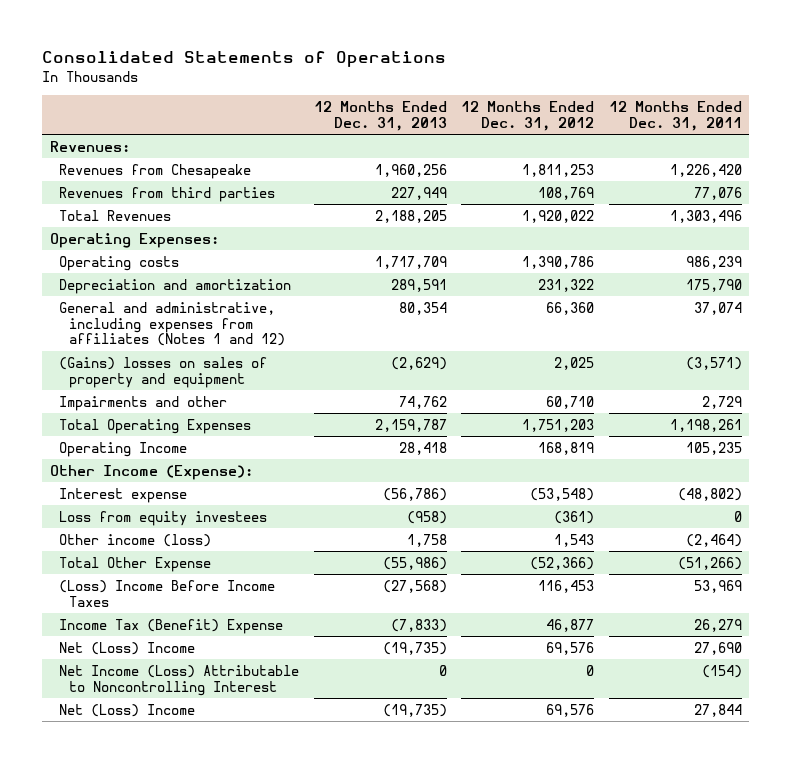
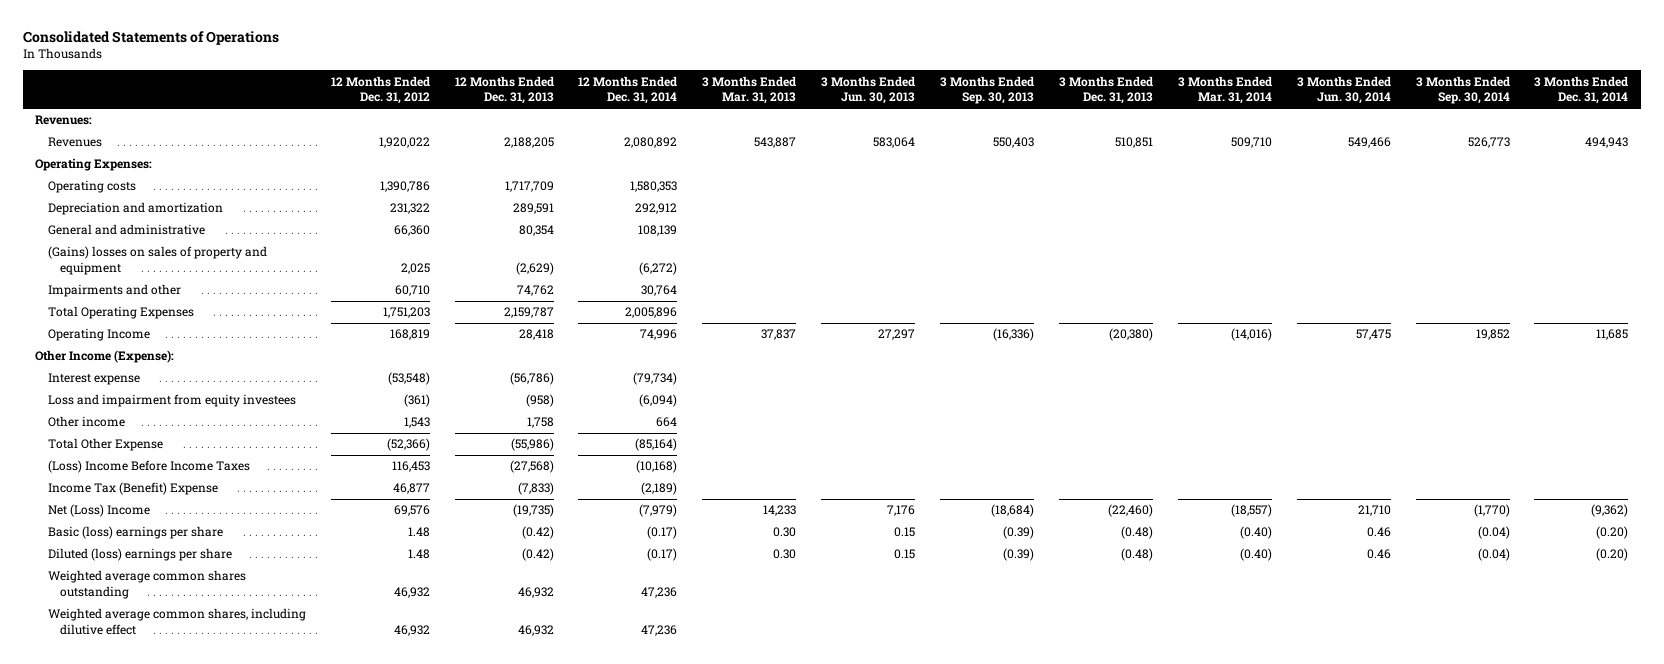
- | 12 Months Ended Dec. 31, 2013 | 12 Months Ended Dec. 31, 2012 | 12 Months Ended Dec. 31, 2011
+ | 12 Months Ended Dec. 31, 2012 | 12 Months Ended Dec. 31, 2013 | 12 Months Ended Dec. 31, 2014 | 3 Months Ended Mar. 31, 2013 | 3 Months Ended Jun. 30, 2013 | 3 Months Ended Sep. 30, 2013 | 3 Months Ended Dec. 31, 2013 | 3 Months Ended Mar. 31, 2014 | 3 Months Ended Jun. 30, 2014 | 3 Months Ended Sep. 30, 2014 | 3 Months Ended Dec. 31, 2014
- Revenues from Chesapeake | 1,960,256 | 1,811,253 | 1,226,420
- Revenues from third parties | 227,949 | 108,769 | 77,076
- Total Revenues | 2,188,205 | 1,920,022 | 1,303,496
+ Revenues | 1,920,022 | 2,188,205 | 2,080,892 | 543,887 | 583,064 | 550,403 | 510,851 | 509,710 | 549,466 | 526,773 | 494,943
- General and administrative, including expenses from affiliates (Notes 1 and 12) | 80,354 | 66,360 | 37,074
+ General and administrative | 66,360 | 80,354 | 108,139 | | | | | | | |
- Loss from equity investees | (958) | (361) | 0
- Other income (loss) | 1,758 | 1,543 | (2,464)
+ Loss and impairment from equity investees | (361) | (958) | (6,094) | | | | | | | |
+ Other income | 1,543 | 1,758 | 664 | | | | | | | |
- Net Income (Loss) Attributable to Noncontrolling Interest | 0 | 0 | (154)
- Net (Loss) Income | (19,735) | 69,576 | 27,844
+ Basic (loss) earnings per share | 1.48 | (0.42) | (0.17) | 0.30 | 0.15 | (0.39) | (0.48) | (0.40) | 0.46 | (0.04) | (0.20)
+ Diluted (loss) earnings per share | 1.48 | (0.42) | (0.17) | 0.30 | 0.15 | (0.39) | (0.48) | (0.40) | 0.46 | (0.04) | (0.20)
+ Weighted average common shares outstanding | 46,932 | 46,932 | 47,236 | | | | | | | |
+ Weighted average common shares, including dilutive effect | 46,932 | 46,932 | 47,236 | | | | | | | |

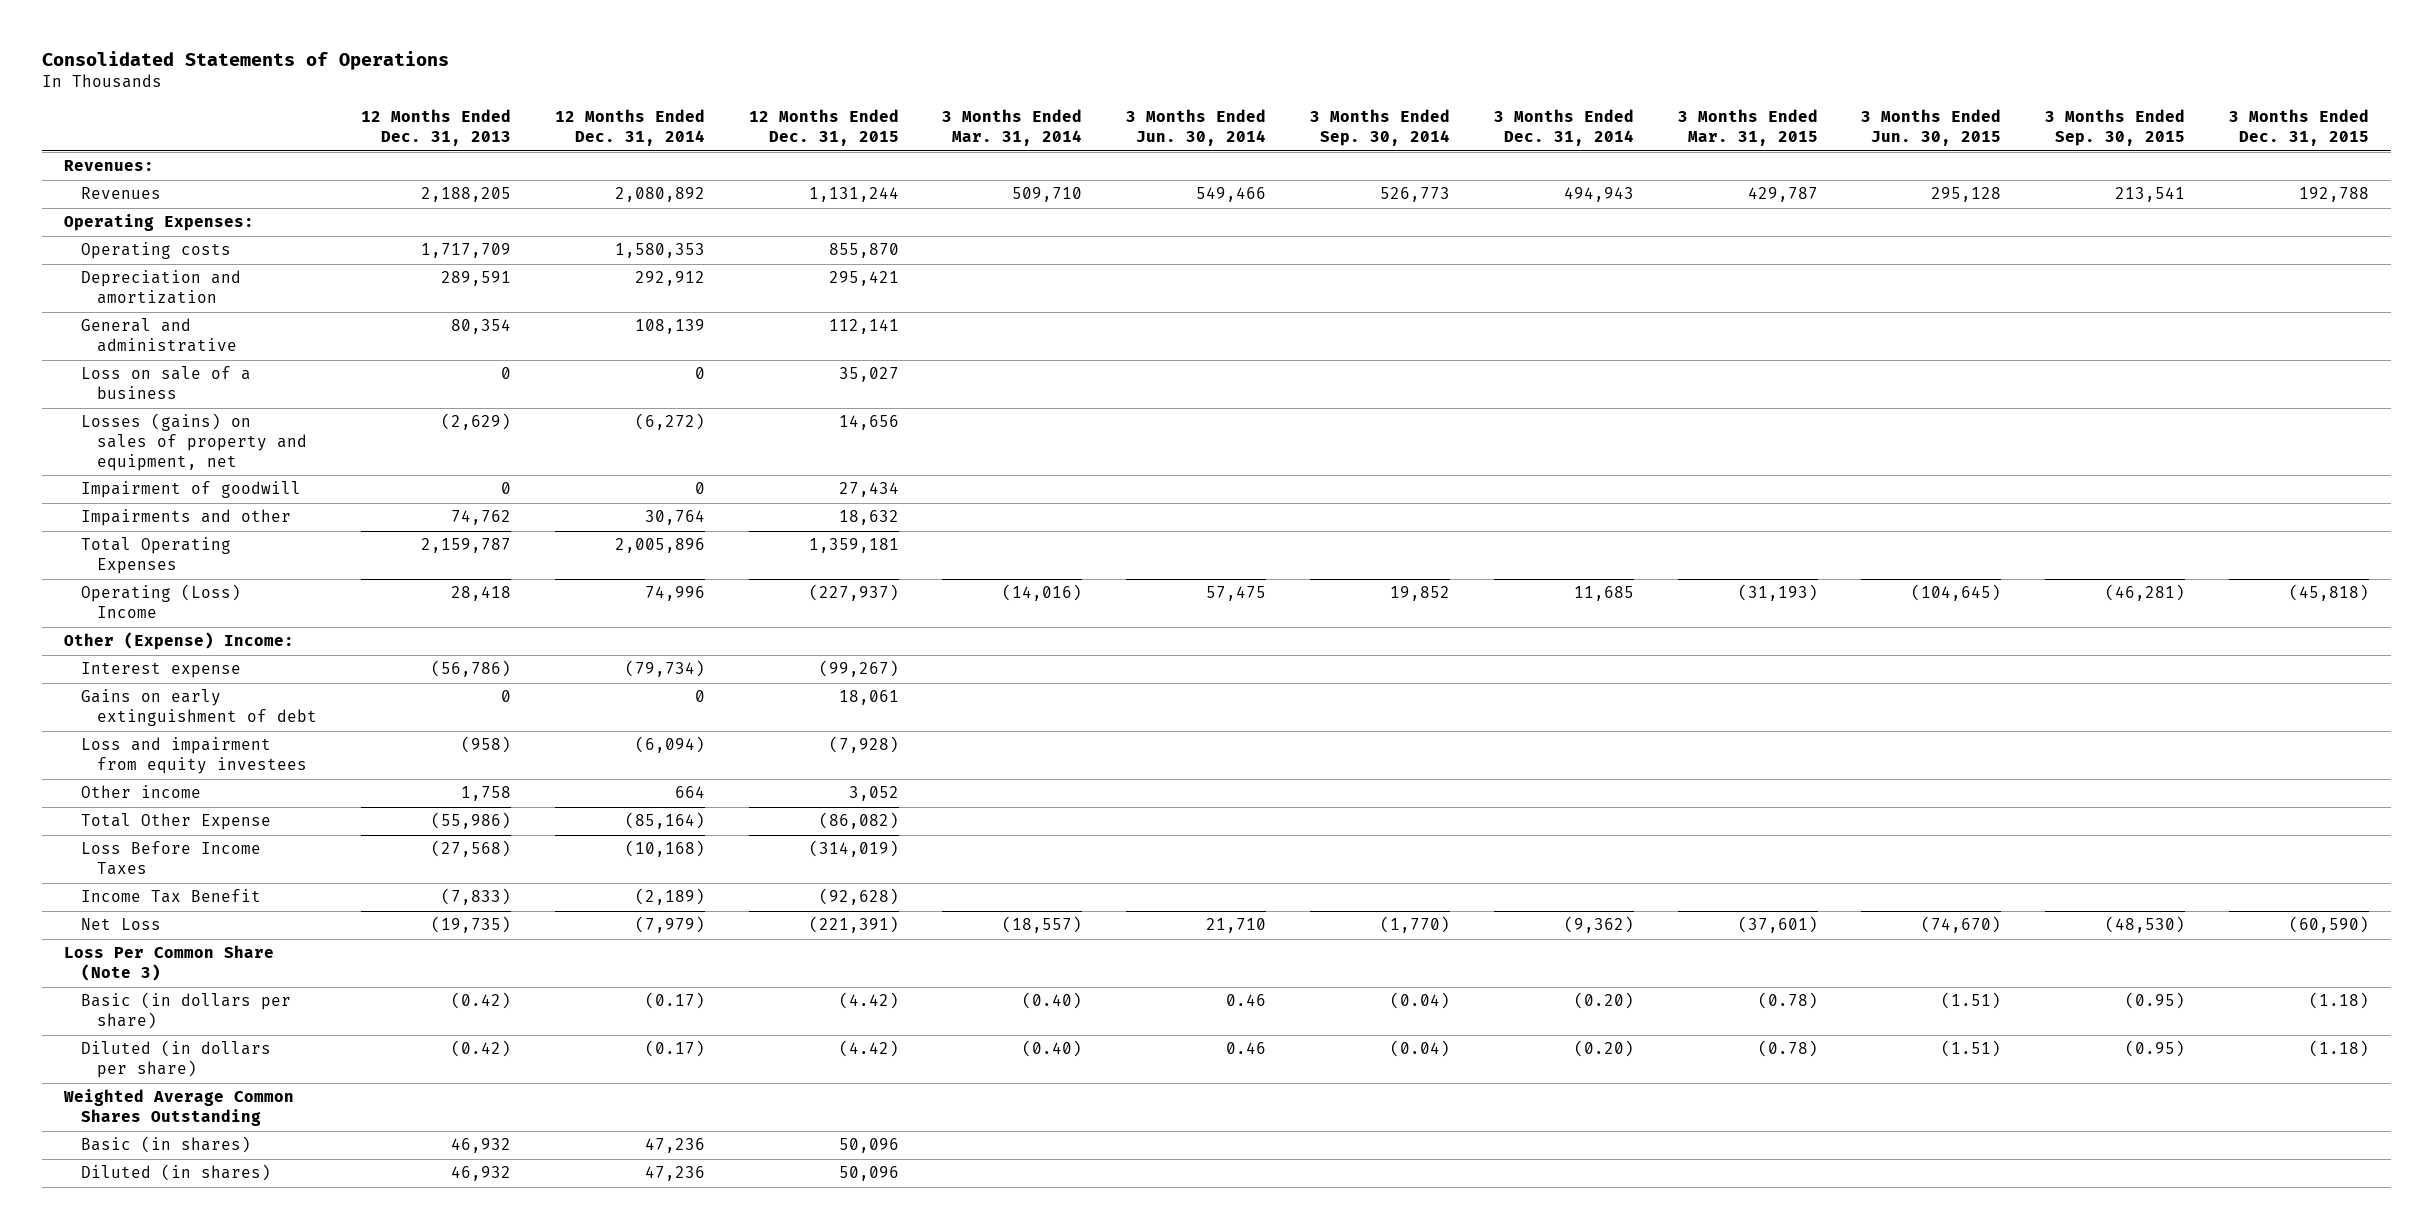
- | 12 Months Ended Dec. 31, 2012 | 12 Months Ended Dec. 31, 2013 | 12 Months Ended Dec. 31, 2014 | 3 Months Ended Mar. 31, 2013 | 3 Months Ended Jun. 30, 2013 | 3 Months Ended Sep. 30, 2013 | 3 Months Ended Dec. 31, 2013 | 3 Months Ended Mar. 31, 2014 | 3 Months Ended Jun. 30, 2014 | 3 Months Ended Sep. 30, 2014 | 3 Months Ended Dec. 31, 2014
+ | 12 Months Ended Dec. 31, 2013 | 12 Months Ended Dec. 31, 2014 | 12 Months Ended Dec. 31, 2015 | 3 Months Ended Mar. 31, 2014 | 3 Months Ended Jun. 30, 2014 | 3 Months Ended Sep. 30, 2014 | 3 Months Ended Dec. 31, 2014 | 3 Months Ended Mar. 31, 2015 | 3 Months Ended Jun. 30, 2015 | 3 Months Ended Sep. 30, 2015 | 3 Months Ended Dec. 31, 2015
- (Gains) losses on sales of property and equipment | 2,025 | (2,629) | (6,272) | | | | | | | |
+ Loss on sale of a business | 0 | 0 | 35,027 | | | | | | | |
+ Losses (gains) on sales of property and equipment, net | (2,629) | (6,272) | 14,656 | | | | | | | |
+ Impairment of goodwill | 0 | 0 | 27,434 | | | | | | | |
- Operating Income | 168,819 | 28,418 | 74,996 | 37,837 | 27,297 | (16,336) | (20,380) | (14,016) | 57,475 | 19,852 | 11,685
- Other Income (Expense):
+ Operating (Loss) Income | 28,418 | 74,996 | (227,937) | (14,016) | 57,475 | 19,852 | 11,685 | (31,193) | (104,645) | (46,281) | (45,818)
+ Other (Expense) Income:
+ Gains on early extinguishment of debt | 0 | 0 | 18,061 | | | | | | | |
- (Loss) Income Before Income Taxes | 116,453 | (27,568) | (10,168) | | | | | | | |
- Income Tax (Benefit) Expense | 46,877 | (7,833) | (2,189) | | | | | | | |
- Net (Loss) Income | 69,576 | (19,735) | (7,979) | 14,233 | 7,176 | (18,684) | (22,460) | (18,557) | 21,710 | (1,770) | (9,362)
- Basic (loss) earnings per share | 1.48 | (0.42) | (0.17) | 0.30 | 0.15 | (0.39) | (0.48) | (0.40) | 0.46 | (0.04) | (0.20)
- Diluted (loss) earnings per share | 1.48 | (0.42) | (0.17) | 0.30 | 0.15 | (0.39) | (0.48) | (0.40) | 0.46 | (0.04) | (0.20)
- Weighted average common shares outstanding | 46,932 | 46,932 | 47,236 | | | | | | | |
- Weighted average common shares, including dilutive effect | 46,932 | 46,932 | 47,236 | | | | | | | |
+ Loss Before Income Taxes | (27,568) | (10,168) | (314,019) | | | | | | | |
+ Income Tax Benefit | (7,833) | (2,189) | (92,628) | | | | | | | |
+ Net Loss | (19,735) | (7,979) | (221,391) | (18,557) | 21,710 | (1,770) | (9,362) | (37,601) | (74,670) | (48,530) | (60,590)
+ Loss Per Common Share (Note 3)
+ Basic (in dollars per share) | (0.42) | (0.17) | (4.42) | (0.40) | 0.46 | (0.04) | (0.20) | (0.78) | (1.51) | (0.95) | (1.18)
+ Diluted (in dollars per share) | (0.42) | (0.17) | (4.42) | (0.40) | 0.46 | (0.04) | (0.20) | (0.78) | (1.51) | (0.95) | (1.18)
+ Weighted Average Common Shares Outstanding
+ Basic (in shares) | 46,932 | 47,236 | 50,096 | | | | | | | |
+ Diluted (in shares) | 46,932 | 47,236 | 50,096 | | | | | | | |

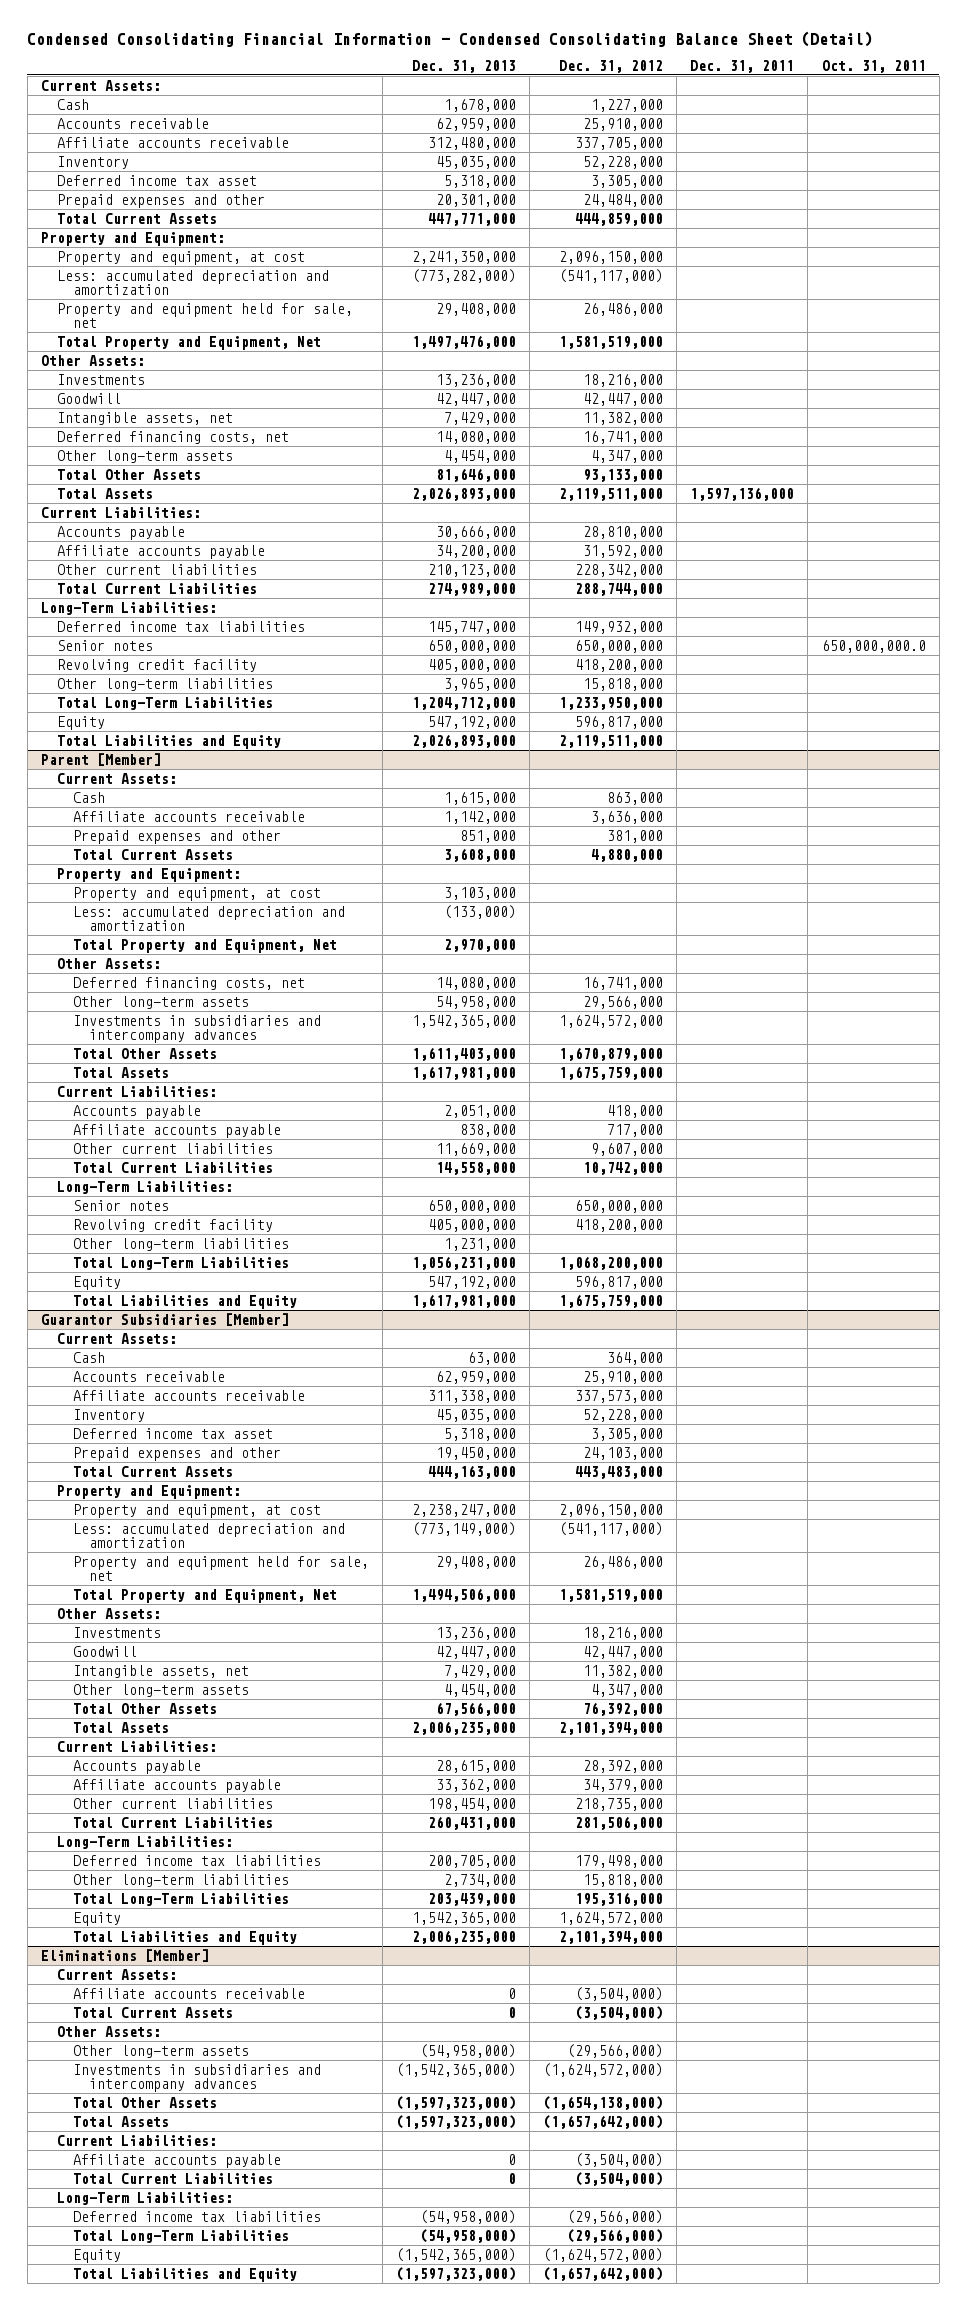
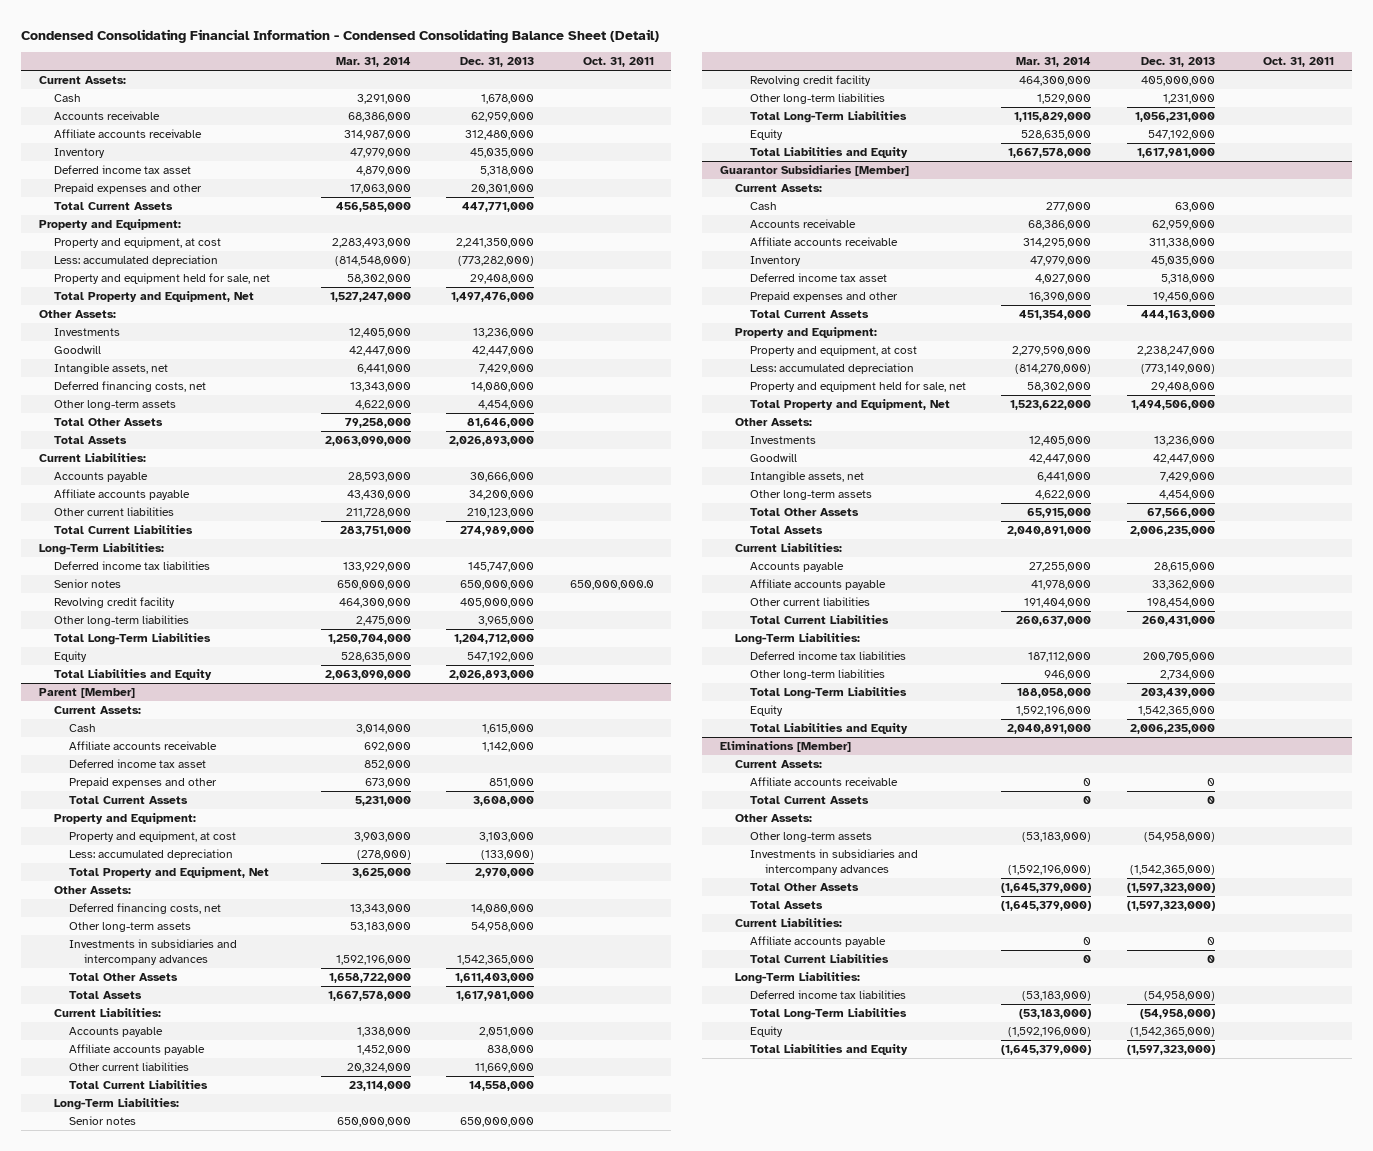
- | Dec. 31, 2013 | Dec. 31, 2012 | Dec. 31, 2011 | Oct. 31, 2011
+ | Mar. 31, 2014 | Dec. 31, 2013 | Oct. 31, 2011
- Less: accumulated depreciation and amortization | (773,282,000) | (541,117,000) | |
+ Less: accumulated depreciation | (814,548,000) | (773,282,000) |
@ Parent [Member]
+ Deferred income tax asset | 852,000 | |
- Less: accumulated depreciation and amortization | (133,000) | | |
+ Less: accumulated depreciation | (278,000) | (133,000) |
@ Guarantor Subsidiaries [Member]
- Less: accumulated depreciation and amortization | (773,149,000) | (541,117,000) | |
+ Less: accumulated depreciation | (814,270,000) | (773,149,000) |

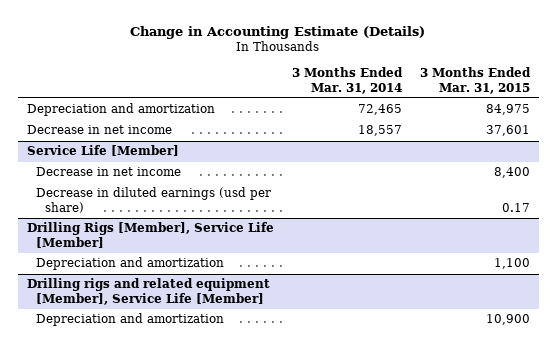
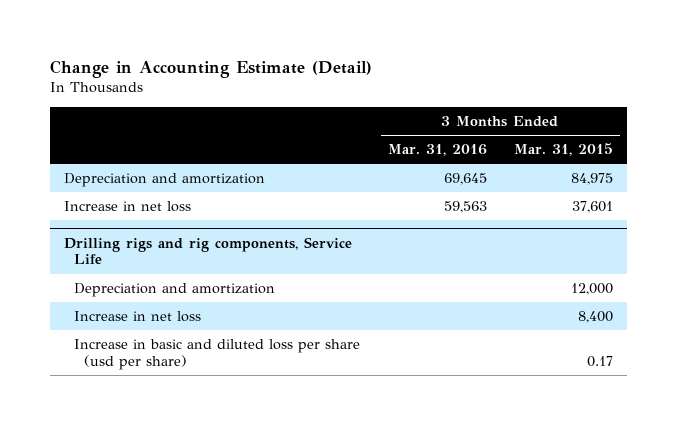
- Change in Accounting Estimate (Details)
+ Change in Accounting Estimate (Detail)
- | 3 Months Ended Mar. 31, 2014 | 3 Months Ended Mar. 31, 2015
+ | 3 Months Ended Mar. 31, 2016 | 3 Months Ended Mar. 31, 2015
- Decrease in net income | 18,557 | 37,601
- Service Life [Member]
- Decrease in net income | | 8,400
- Decrease in diluted earnings (usd per share) | | 0.17
- Drilling Rigs [Member], Service Life [Member]
- Depreciation and amortization | | 1,100
- Drilling rigs and related equipment [Member], Service Life [Member]
- Depreciation and amortization | | 10,900
+ Increase in net loss | 59,563 | 37,601
+ Drilling rigs and rig components, Service Life
+ Depreciation and amortization | | 12,000
+ Increase in net loss | | 8,400
+ Increase in basic and diluted loss per share (usd per share) | | 0.17

